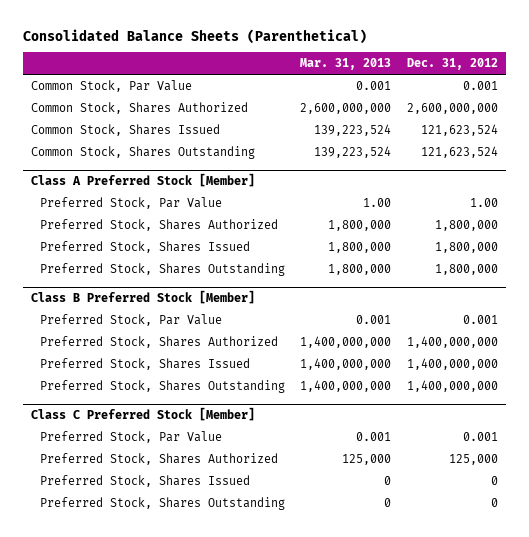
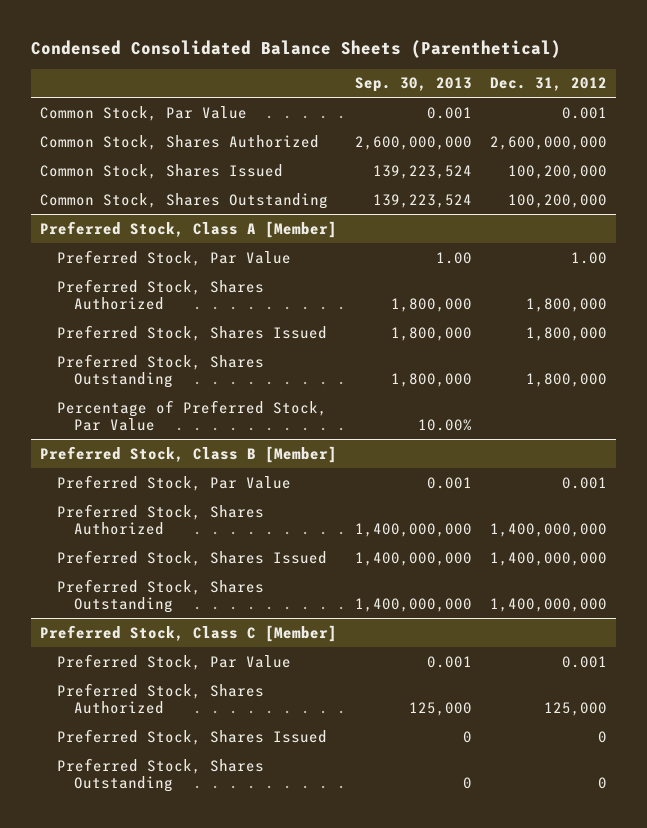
- Consolidated Balance Sheets (Parenthetical)
+ Condensed Consolidated Balance Sheets (Parenthetical)
- | Mar. 31, 2013 | Dec. 31, 2012
+ | Sep. 30, 2013 | Dec. 31, 2012
- Common Stock, Shares Issued | 139,223,524 | 121,623,524
- Common Stock, Shares Outstanding | 139,223,524 | 121,623,524
- Class A Preferred Stock [Member]
+ Common Stock, Shares Issued | 139,223,524 | 100,200,000
+ Common Stock, Shares Outstanding | 139,223,524 | 100,200,000
+ Preferred Stock, Class A [Member]
- Class B Preferred Stock [Member]
+ Percentage of Preferred Stock, Par Value | 10.00% |
+ Preferred Stock, Class B [Member]
- Class C Preferred Stock [Member]
+ Preferred Stock, Class C [Member]

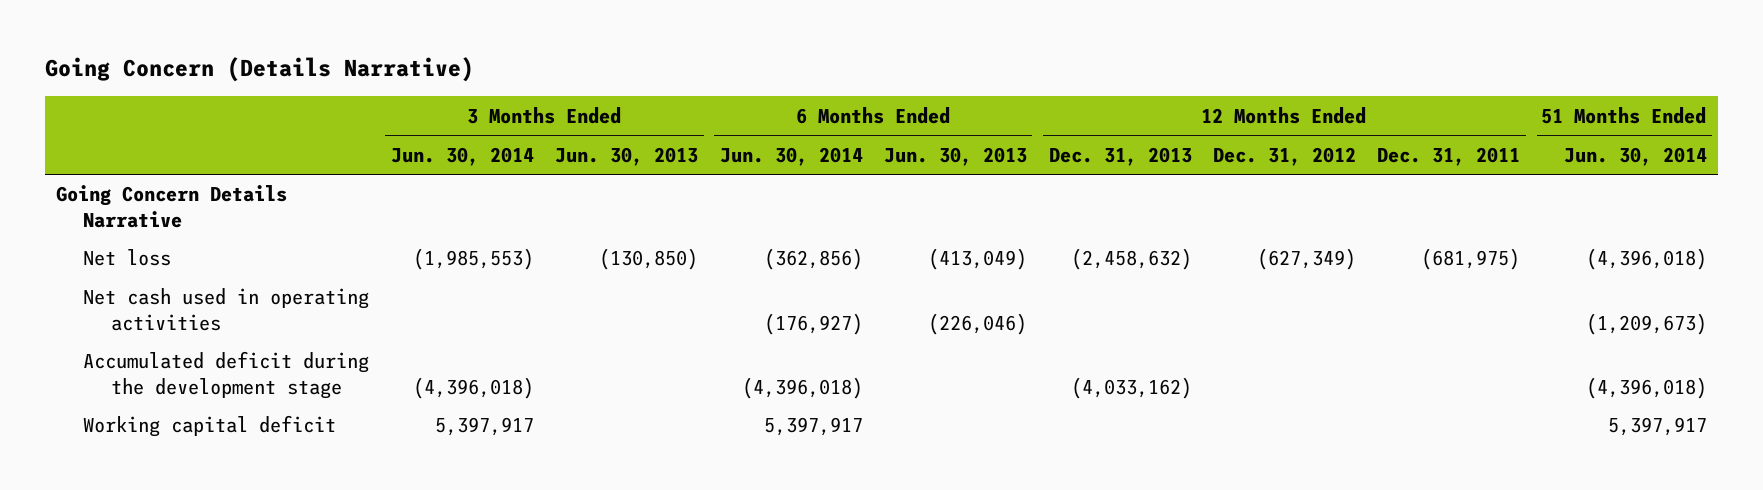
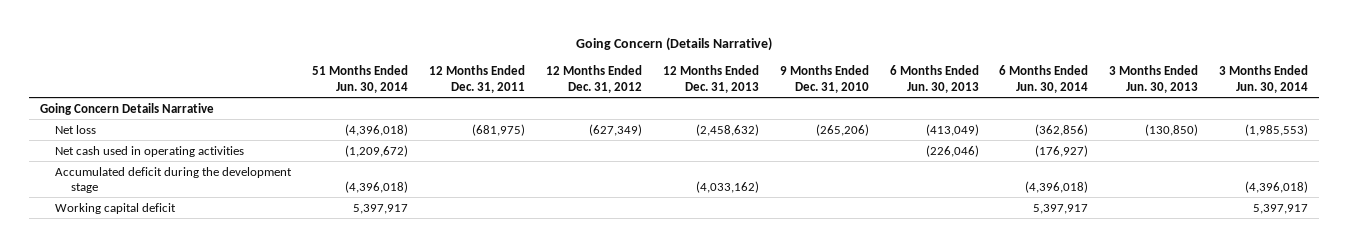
- | 3 Months Ended Jun. 30, 2014 | 3 Months Ended Jun. 30, 2013 | 6 Months Ended Jun. 30, 2014 | 6 Months Ended Jun. 30, 2013 | 12 Months Ended Dec. 31, 2013 | 12 Months Ended Dec. 31, 2012 | 12 Months Ended Dec. 31, 2011 | 51 Months Ended Jun. 30, 2014
+ | 51 Months Ended Jun. 30, 2014 | 12 Months Ended Dec. 31, 2011 | 12 Months Ended Dec. 31, 2012 | 12 Months Ended Dec. 31, 2013 | 9 Months Ended Dec. 31, 2010 | 6 Months Ended Jun. 30, 2013 | 6 Months Ended Jun. 30, 2014 | 3 Months Ended Jun. 30, 2013 | 3 Months Ended Jun. 30, 2014
- Net cash used in operating activities | | | (176,927) | (226,046) | | | | (1,209,673)
+ Net cash used in operating activities | (1,209,672) | | | | | (226,046) | (176,927) | |

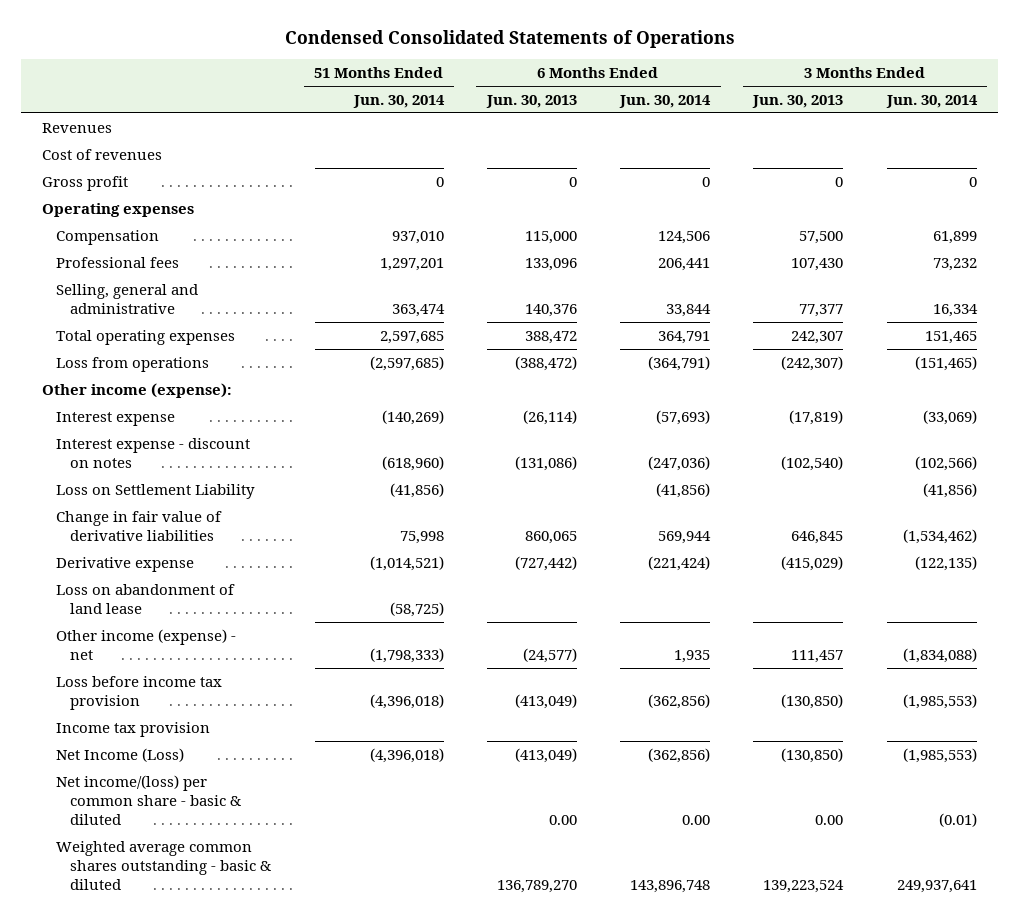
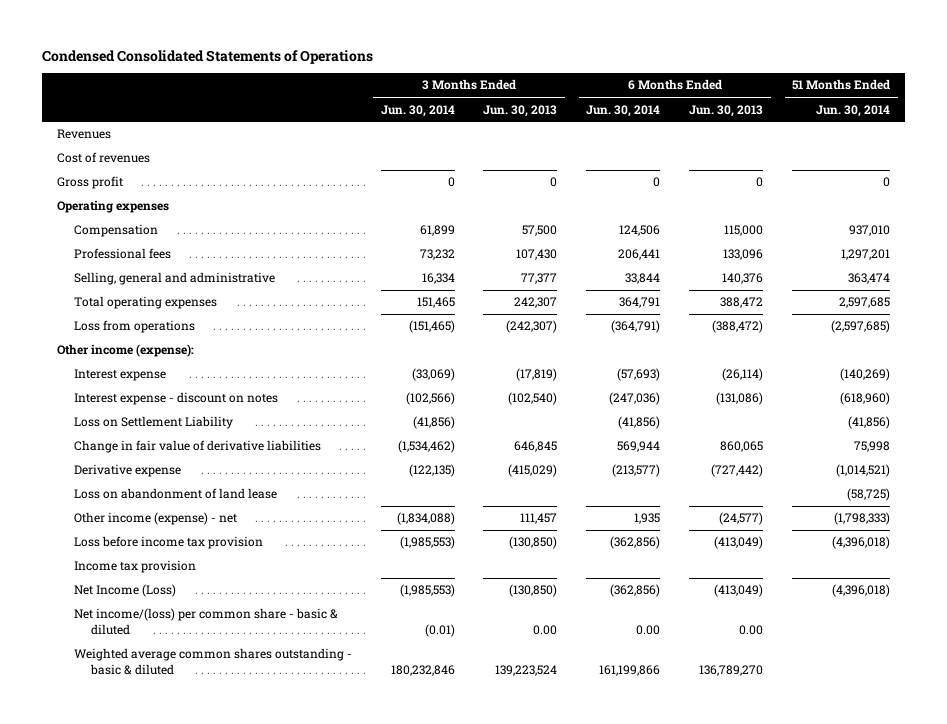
- | 51 Months Ended Jun. 30, 2014 | 6 Months Ended Jun. 30, 2013 | 6 Months Ended Jun. 30, 2014 | 3 Months Ended Jun. 30, 2013 | 3 Months Ended Jun. 30, 2014
+ | 3 Months Ended Jun. 30, 2014 | 3 Months Ended Jun. 30, 2013 | 6 Months Ended Jun. 30, 2014 | 6 Months Ended Jun. 30, 2013 | 51 Months Ended Jun. 30, 2014
- Derivative expense | (1,014,521) | (727,442) | (221,424) | (415,029) | (122,135)
+ Derivative expense | (122,135) | (415,029) | (213,577) | (727,442) | (1,014,521)
- Weighted average common shares outstanding - basic & diluted | | 136,789,270 | 143,896,748 | 139,223,524 | 249,937,641
+ Weighted average common shares outstanding - basic & diluted | 180,232,846 | 139,223,524 | 161,199,866 | 136,789,270 |

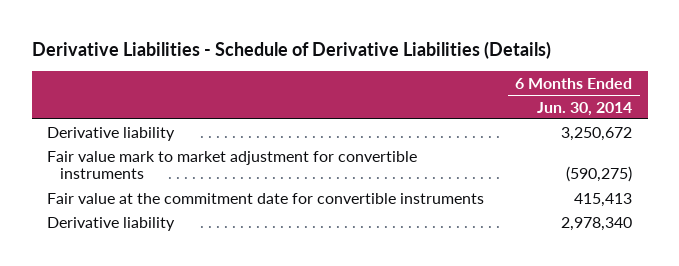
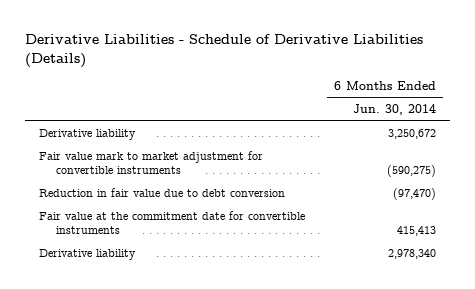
+ Reduction in fair value due to debt conversion | (97,470)

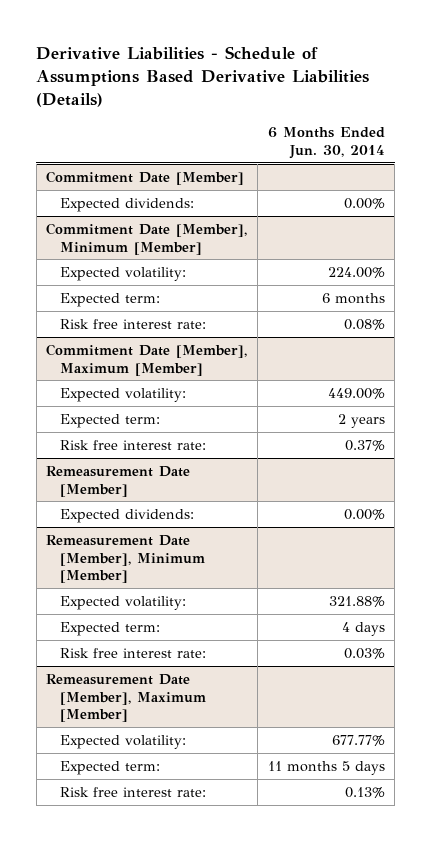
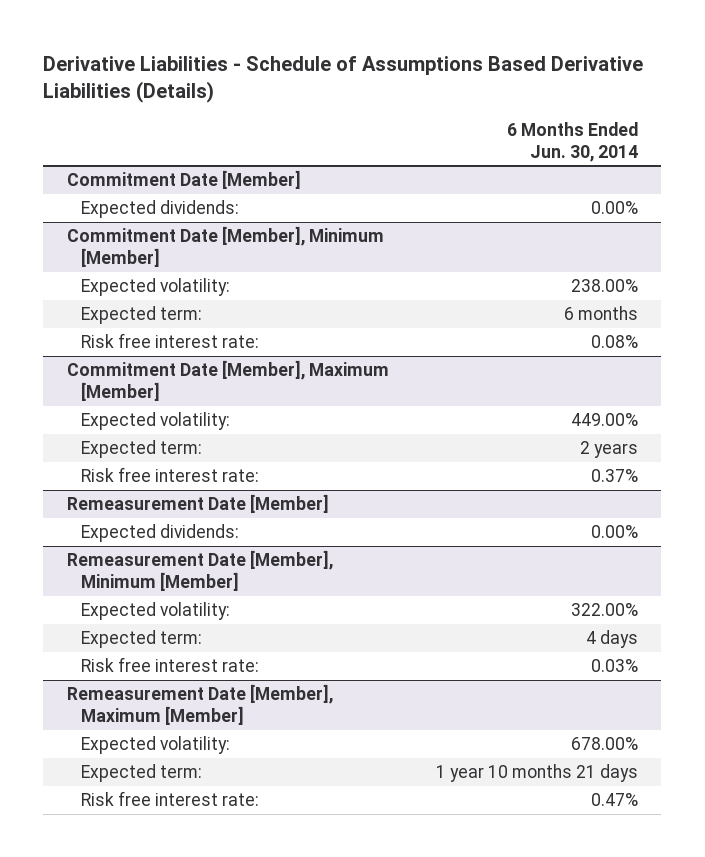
@ Commitment Date [Member], Minimum [Member]
- Expected volatility: | 224.00%
+ Expected volatility: | 238.00%
@ Remeasurement Date [Member], Minimum [Member]
- Expected volatility: | 321.88%
+ Expected volatility: | 322.00%
@ Remeasurement Date [Member], Maximum [Member]
- Expected volatility: | 677.77%
- Expected term: | 11 months 5 days
- Risk free interest rate: | 0.13%
+ Expected volatility: | 678.00%
+ Expected term: | 1 year 10 months 21 days
+ Risk free interest rate: | 0.47%

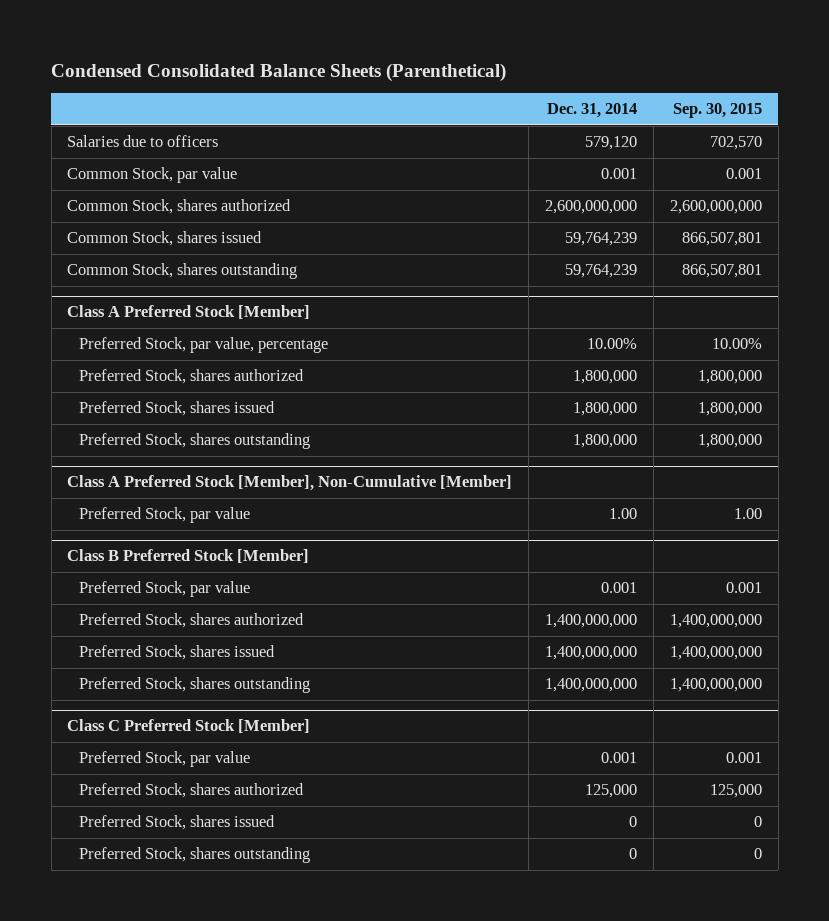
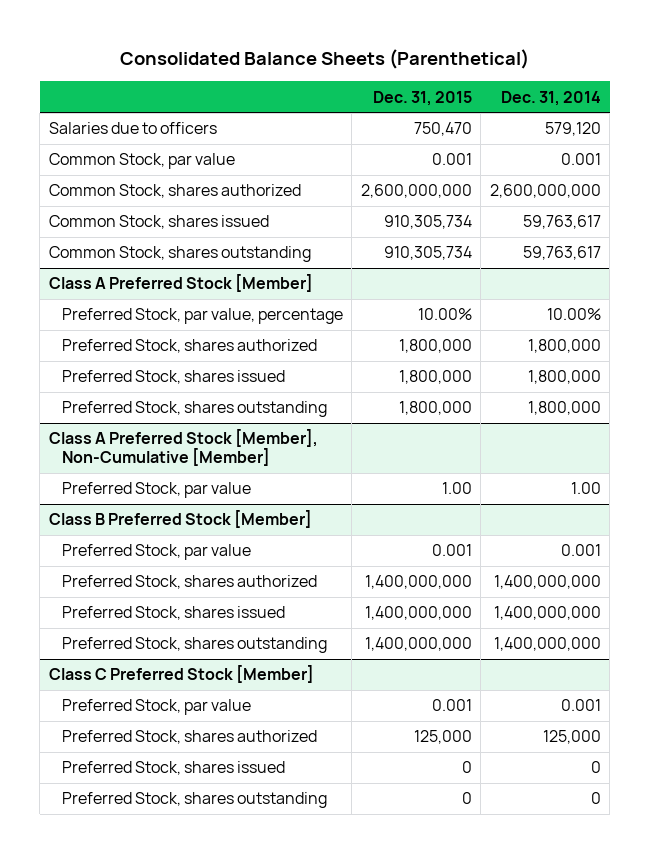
- Condensed Consolidated Balance Sheets (Parenthetical)
+ Consolidated Balance Sheets (Parenthetical)
- | Dec. 31, 2014 | Sep. 30, 2015
+ | Dec. 31, 2015 | Dec. 31, 2014
- Common Stock, shares issued | 59,764,239 | 866,507,801
- Common Stock, shares outstanding | 59,764,239 | 866,507,801
+ Common Stock, shares issued | 910,305,734 | 59,763,617
+ Common Stock, shares outstanding | 910,305,734 | 59,763,617

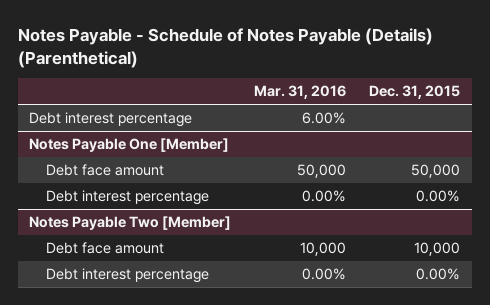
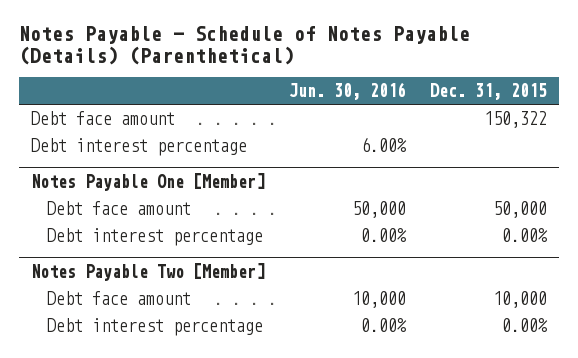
- | Mar. 31, 2016 | Dec. 31, 2015
+ | Jun. 30, 2016 | Dec. 31, 2015
+ Debt face amount | | 150,322

